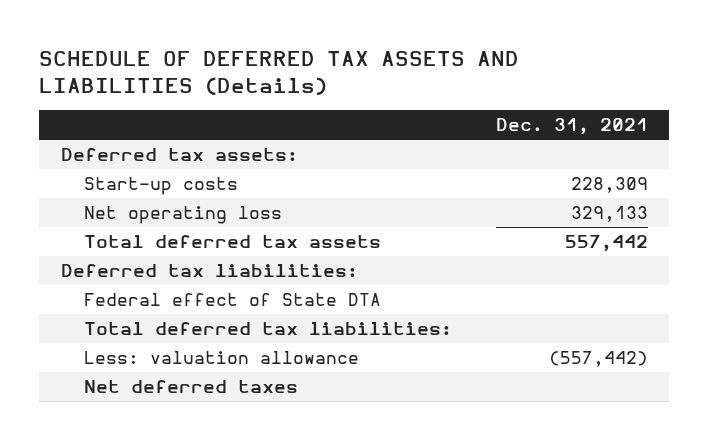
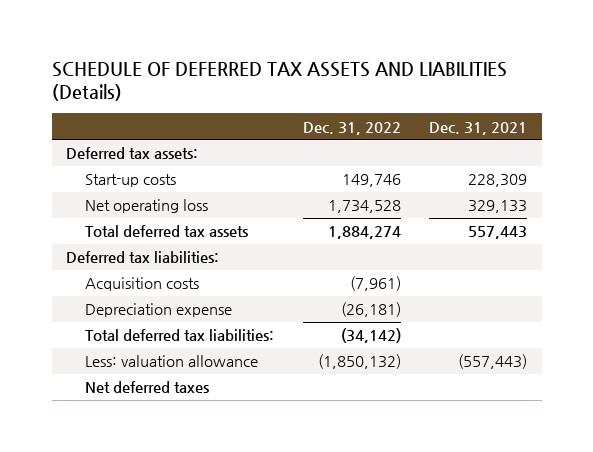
- | Dec. 31, 2021
+ | Dec. 31, 2022 | Dec. 31, 2021
- Total deferred tax assets | 557,442
+ Total deferred tax assets | 1,884,274 | 557,443
- Federal effect of State DTA
+ Acquisition costs | (7,961) |
+ Depreciation expense | (26,181) |
- Less: valuation allowance | (557,442)
+ Less: valuation allowance | (1,850,132) | (557,443)

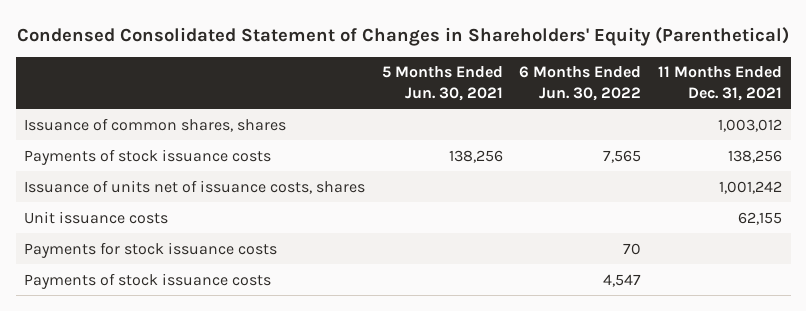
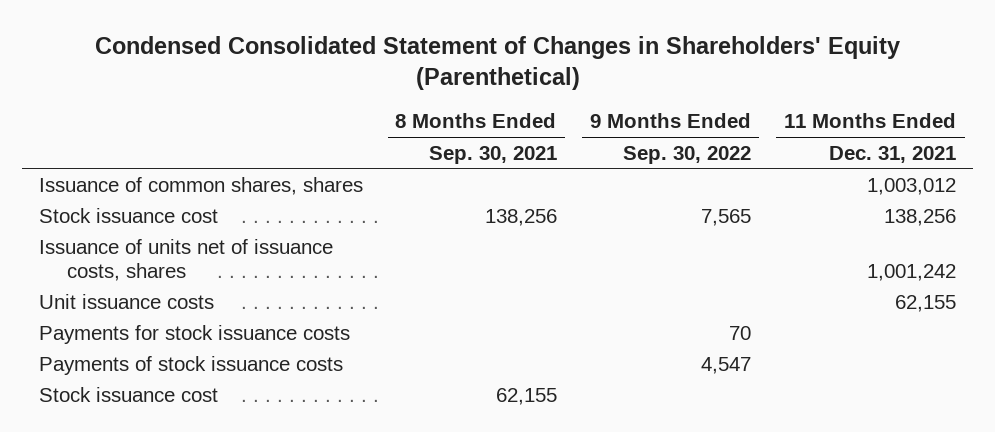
- | 5 Months Ended Jun. 30, 2021 | 6 Months Ended Jun. 30, 2022 | 11 Months Ended Dec. 31, 2021
+ | 8 Months Ended Sep. 30, 2021 | 9 Months Ended Sep. 30, 2022 | 11 Months Ended Dec. 31, 2021
- Payments of stock issuance costs | 138,256 | 7,565 | 138,256
+ Stock issuance cost | 138,256 | 7,565 | 138,256
+ Stock issuance cost | 62,155 | |

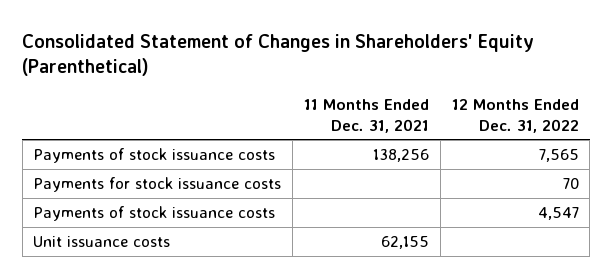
- Condensed Consolidated Statement of Changes in Shareholders' Equity (Parenthetical)
+ Consolidated Statement of Changes in Shareholders' Equity (Parenthetical)
- | 8 Months Ended Sep. 30, 2021 | 9 Months Ended Sep. 30, 2022 | 11 Months Ended Dec. 31, 2021
+ | 11 Months Ended Dec. 31, 2021 | 12 Months Ended Dec. 31, 2022
- Issuance of common shares, shares | | | 1,003,012
- Stock issuance cost | 138,256 | 7,565 | 138,256
- Issuance of units net of issuance costs, shares | | | 1,001,242
+ Payments of stock issuance costs | 138,256 | 7,565
- Stock issuance cost | 62,155 | |
moved down: Unit issuance costs | 62,155 |

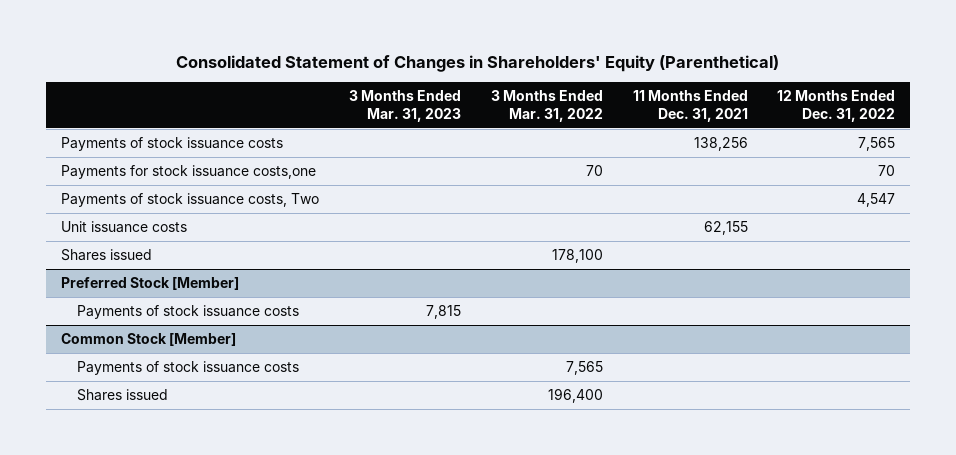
- | 11 Months Ended Dec. 31, 2021 | 12 Months Ended Dec. 31, 2022
+ | 3 Months Ended Mar. 31, 2023 | 3 Months Ended Mar. 31, 2022 | 11 Months Ended Dec. 31, 2021 | 12 Months Ended Dec. 31, 2022
- Payments for stock issuance costs | | 70
- Payments of stock issuance costs | | 4,547
+ Payments for stock issuance costs,one | | 70 | | 70
+ Payments of stock issuance costs, Two | | | | 4,547
+ Shares issued | | 178,100 | |
+ Preferred Stock [Member]
+ Payments of stock issuance costs | 7,815 | | |
+ Common Stock [Member]
+ Payments of stock issuance costs | | 7,565 | |
+ Shares issued | | 196,400 | |

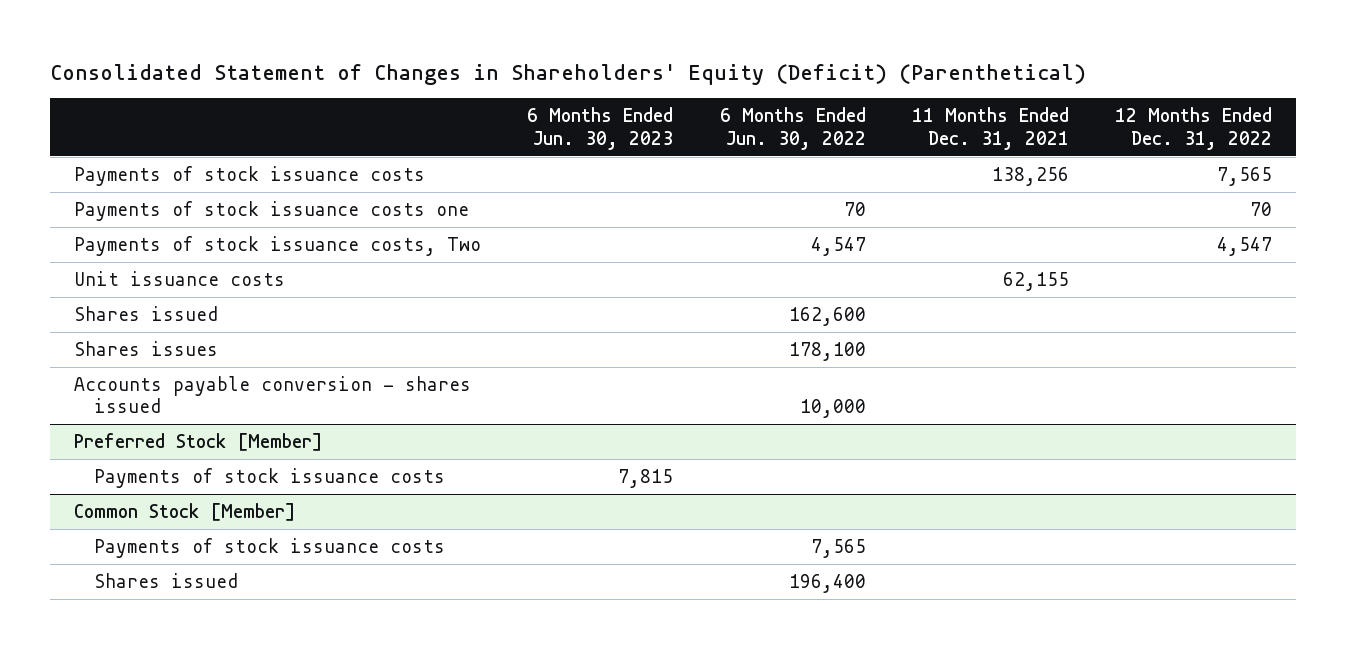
- Consolidated Statement of Changes in Shareholders' Equity (Parenthetical)
+ Consolidated Statement of Changes in Shareholders' Equity (Deficit) (Parenthetical)
- | 3 Months Ended Mar. 31, 2023 | 3 Months Ended Mar. 31, 2022 | 11 Months Ended Dec. 31, 2021 | 12 Months Ended Dec. 31, 2022
+ | 6 Months Ended Jun. 30, 2023 | 6 Months Ended Jun. 30, 2022 | 11 Months Ended Dec. 31, 2021 | 12 Months Ended Dec. 31, 2022
- Payments for stock issuance costs,one | | 70 | | 70
+ Payments of stock issuance costs one | | 70 | | 70
+ Shares issues | | 178,100 | |
+ Accounts payable conversion - shares issued | | 10,000 | |

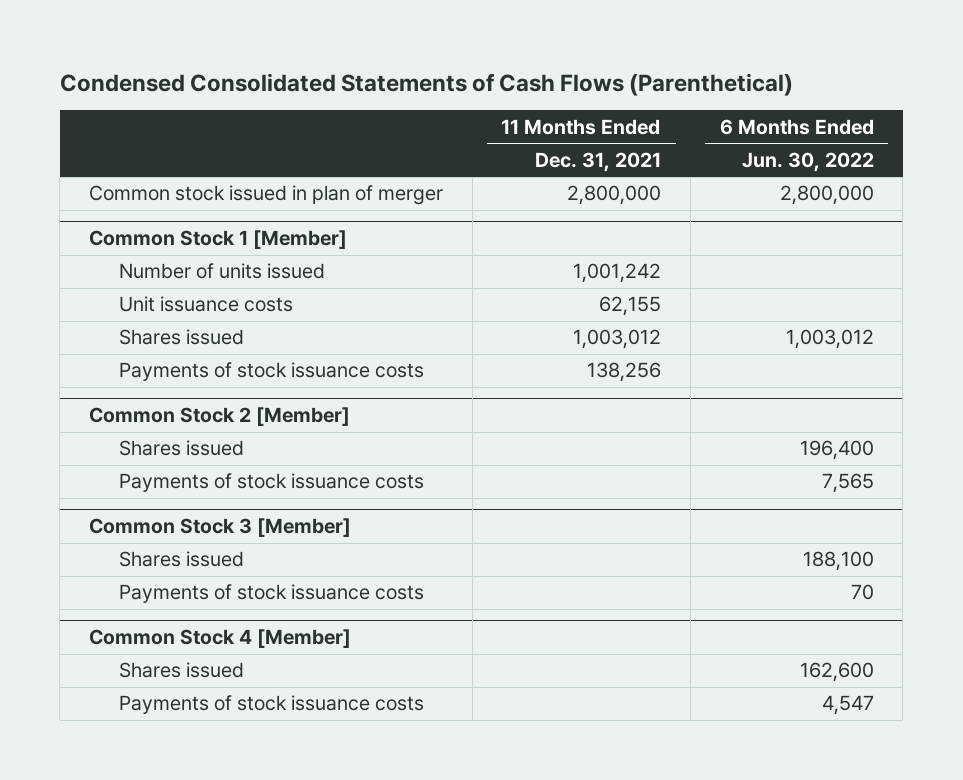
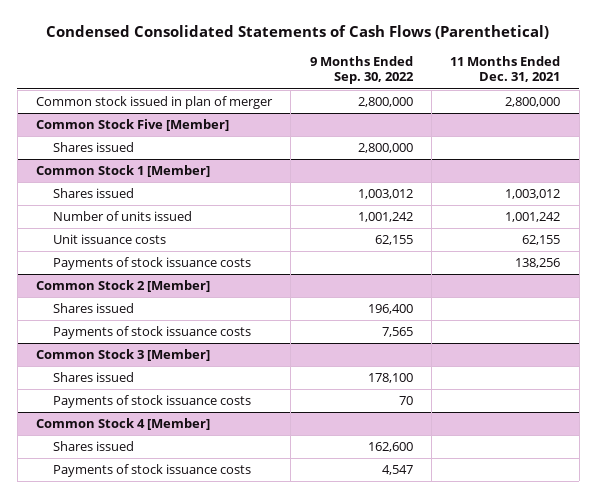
- | 11 Months Ended Dec. 31, 2021 | 6 Months Ended Jun. 30, 2022
+ | 9 Months Ended Sep. 30, 2022 | 11 Months Ended Dec. 31, 2021
+ Common Stock Five [Member]
+ Shares issued | 2,800,000 |
@ Common Stock 1 [Member]
moved up: Shares issued | 1,003,012 | 1,003,012

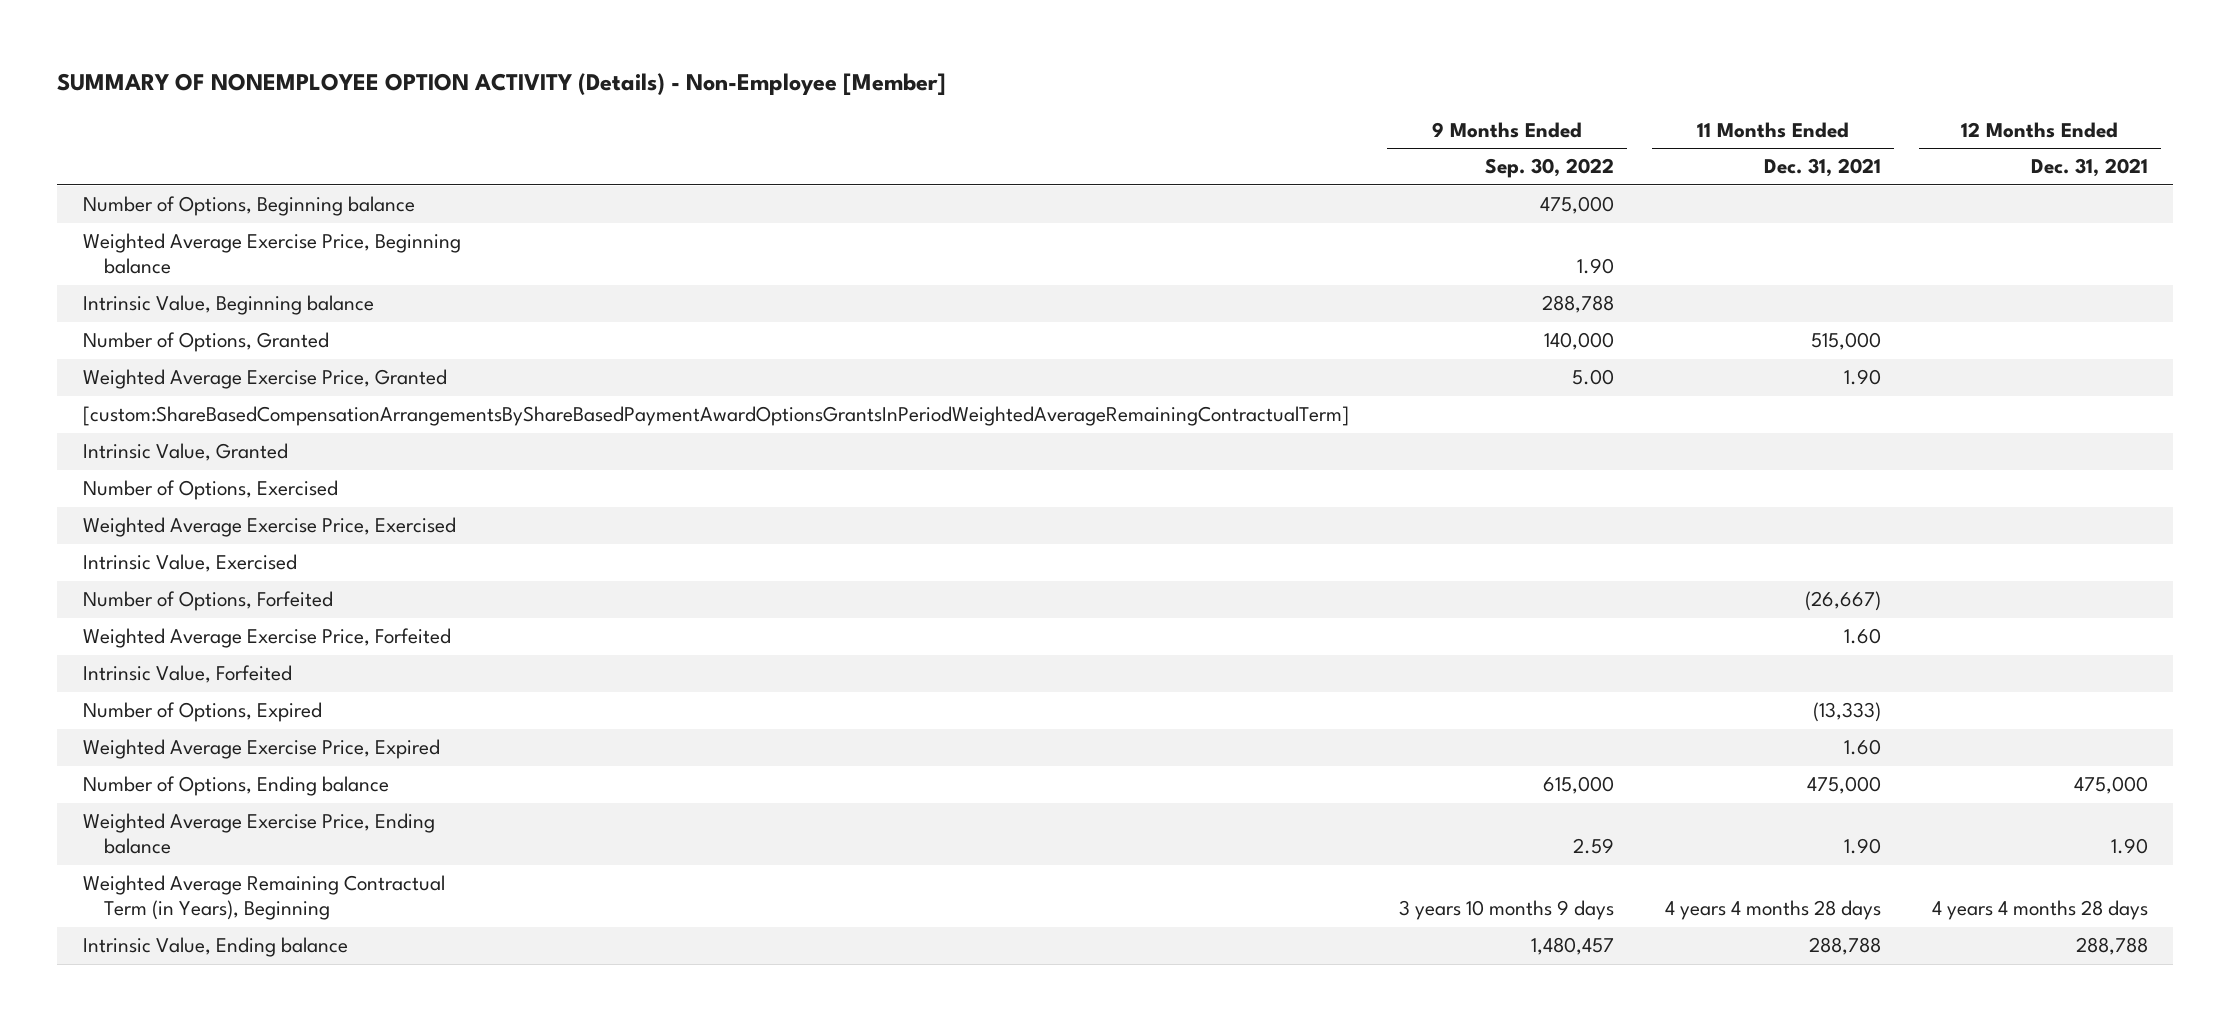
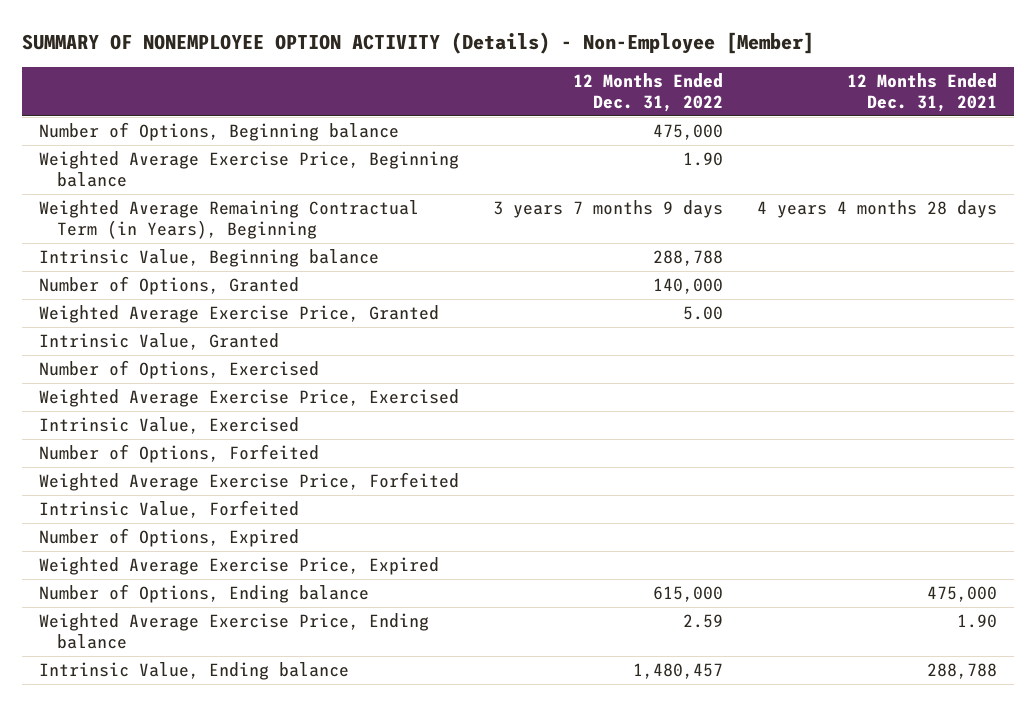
- | 9 Months Ended Sep. 30, 2022 | 11 Months Ended Dec. 31, 2021 | 12 Months Ended Dec. 31, 2021
+ | 12 Months Ended Dec. 31, 2022 | 12 Months Ended Dec. 31, 2021
moved up: Weighted Average Remaining Contractual Term (in Years), Beginning | 3 years 7 months 9 days | 4 years 4 months 28 days
- [custom:ShareBasedCompensationArrangementsByShareBasedPaymentAwardOptionsGrantsInPeriodWeightedAverageRemainingContractualTerm]

